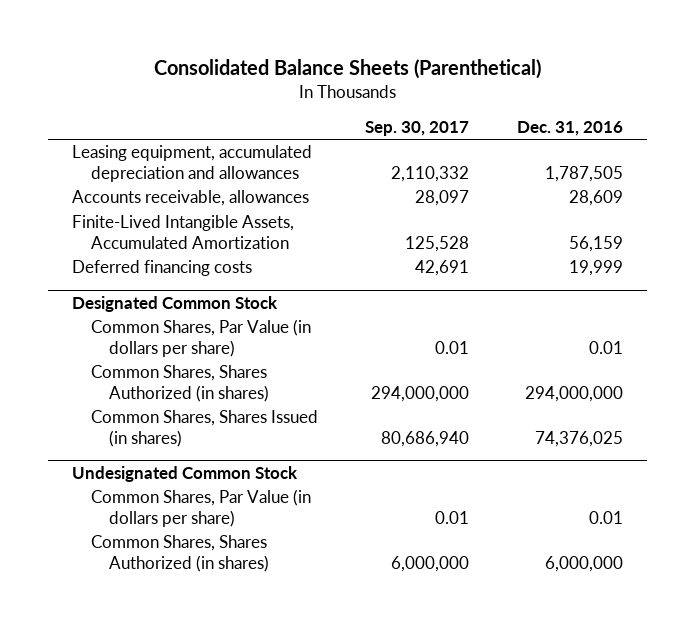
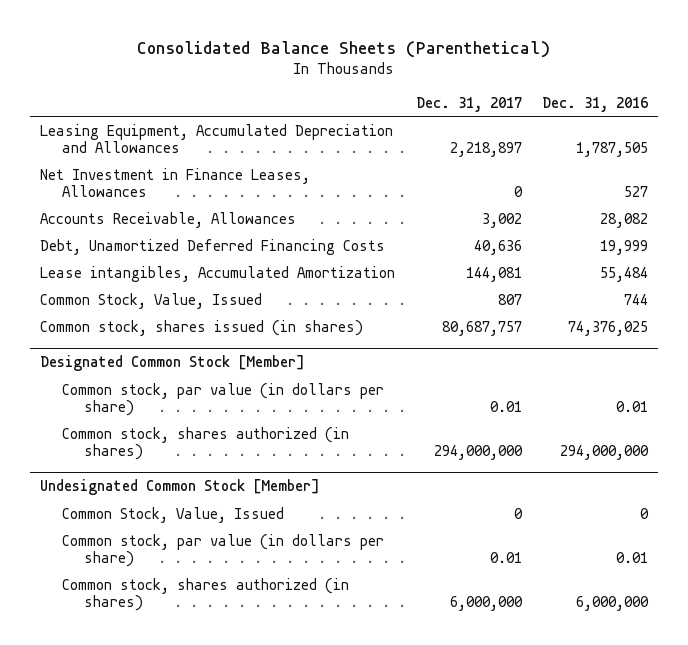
- | Sep. 30, 2017 | Dec. 31, 2016
+ | Dec. 31, 2017 | Dec. 31, 2016
- Leasing equipment, accumulated depreciation and allowances | 2,110,332 | 1,787,505
- Accounts receivable, allowances | 28,097 | 28,609
- Finite-Lived Intangible Assets, Accumulated Amortization | 125,528 | 56,159
- Deferred financing costs | 42,691 | 19,999
- Designated Common Stock
- Common Shares, Par Value (in dollars per share) | 0.01 | 0.01
- Common Shares, Shares Authorized (in shares) | 294,000,000 | 294,000,000
- Common Shares, Shares Issued (in shares) | 80,686,940 | 74,376,025
- Undesignated Common Stock
- Common Shares, Par Value (in dollars per share) | 0.01 | 0.01
- Common Shares, Shares Authorized (in shares) | 6,000,000 | 6,000,000
+ Leasing Equipment, Accumulated Depreciation and Allowances | 2,218,897 | 1,787,505
+ Net Investment in Finance Leases, Allowances | 0 | 527
+ Accounts Receivable, Allowances | 3,002 | 28,082
+ Debt, Unamortized Deferred Financing Costs | 40,636 | 19,999
+ Lease intangibles, Accumulated Amortization | 144,081 | 55,484
+ Common Stock, Value, Issued | 807 | 744
+ Common stock, shares issued (in shares) | 80,687,757 | 74,376,025
+ Designated Common Stock [Member]
+ Common stock, par value (in dollars per share) | 0.01 | 0.01
+ Common stock, shares authorized (in shares) | 294,000,000 | 294,000,000
+ Undesignated Common Stock [Member]
+ Common Stock, Value, Issued | 0 | 0
+ Common stock, par value (in dollars per share) | 0.01 | 0.01
+ Common stock, shares authorized (in shares) | 6,000,000 | 6,000,000

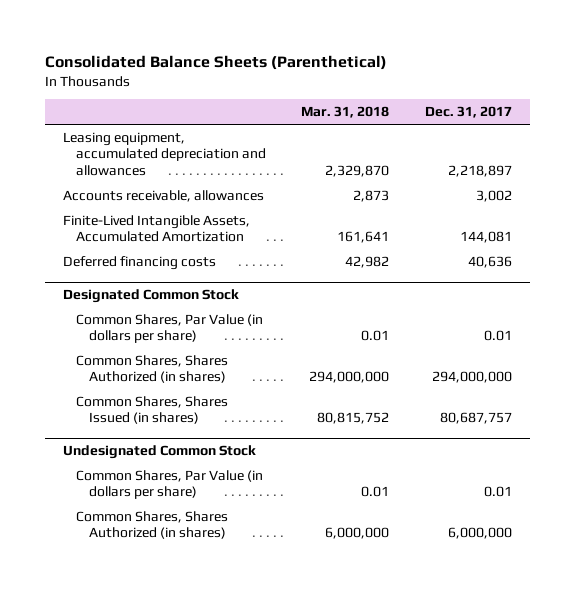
- | Dec. 31, 2017 | Dec. 31, 2016
+ | Mar. 31, 2018 | Dec. 31, 2017
- Leasing Equipment, Accumulated Depreciation and Allowances | 2,218,897 | 1,787,505
- Net Investment in Finance Leases, Allowances | 0 | 527
- Accounts Receivable, Allowances | 3,002 | 28,082
- Debt, Unamortized Deferred Financing Costs | 40,636 | 19,999
- Lease intangibles, Accumulated Amortization | 144,081 | 55,484
- Common Stock, Value, Issued | 807 | 744
- Common stock, shares issued (in shares) | 80,687,757 | 74,376,025
- Designated Common Stock [Member]
- Common stock, par value (in dollars per share) | 0.01 | 0.01
- Common stock, shares authorized (in shares) | 294,000,000 | 294,000,000
- Undesignated Common Stock [Member]
- Common Stock, Value, Issued | 0 | 0
- Common stock, par value (in dollars per share) | 0.01 | 0.01
- Common stock, shares authorized (in shares) | 6,000,000 | 6,000,000
+ Leasing equipment, accumulated depreciation and allowances | 2,329,870 | 2,218,897
+ Accounts receivable, allowances | 2,873 | 3,002
+ Finite-Lived Intangible Assets, Accumulated Amortization | 161,641 | 144,081
+ Deferred financing costs | 42,982 | 40,636
+ Designated Common Stock
+ Common Shares, Par Value (in dollars per share) | 0.01 | 0.01
+ Common Shares, Shares Authorized (in shares) | 294,000,000 | 294,000,000
+ Common Shares, Shares Issued (in shares) | 80,815,752 | 80,687,757
+ Undesignated Common Stock
+ Common Shares, Par Value (in dollars per share) | 0.01 | 0.01
+ Common Shares, Shares Authorized (in shares) | 6,000,000 | 6,000,000

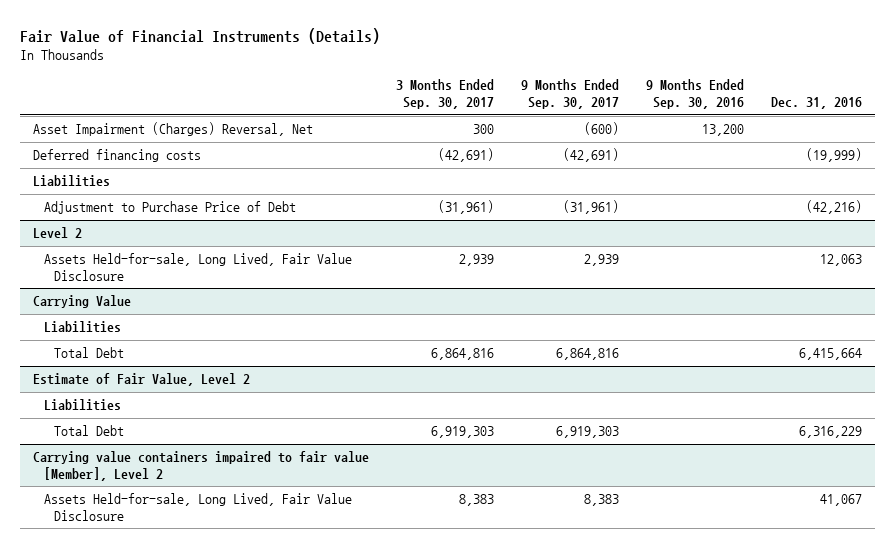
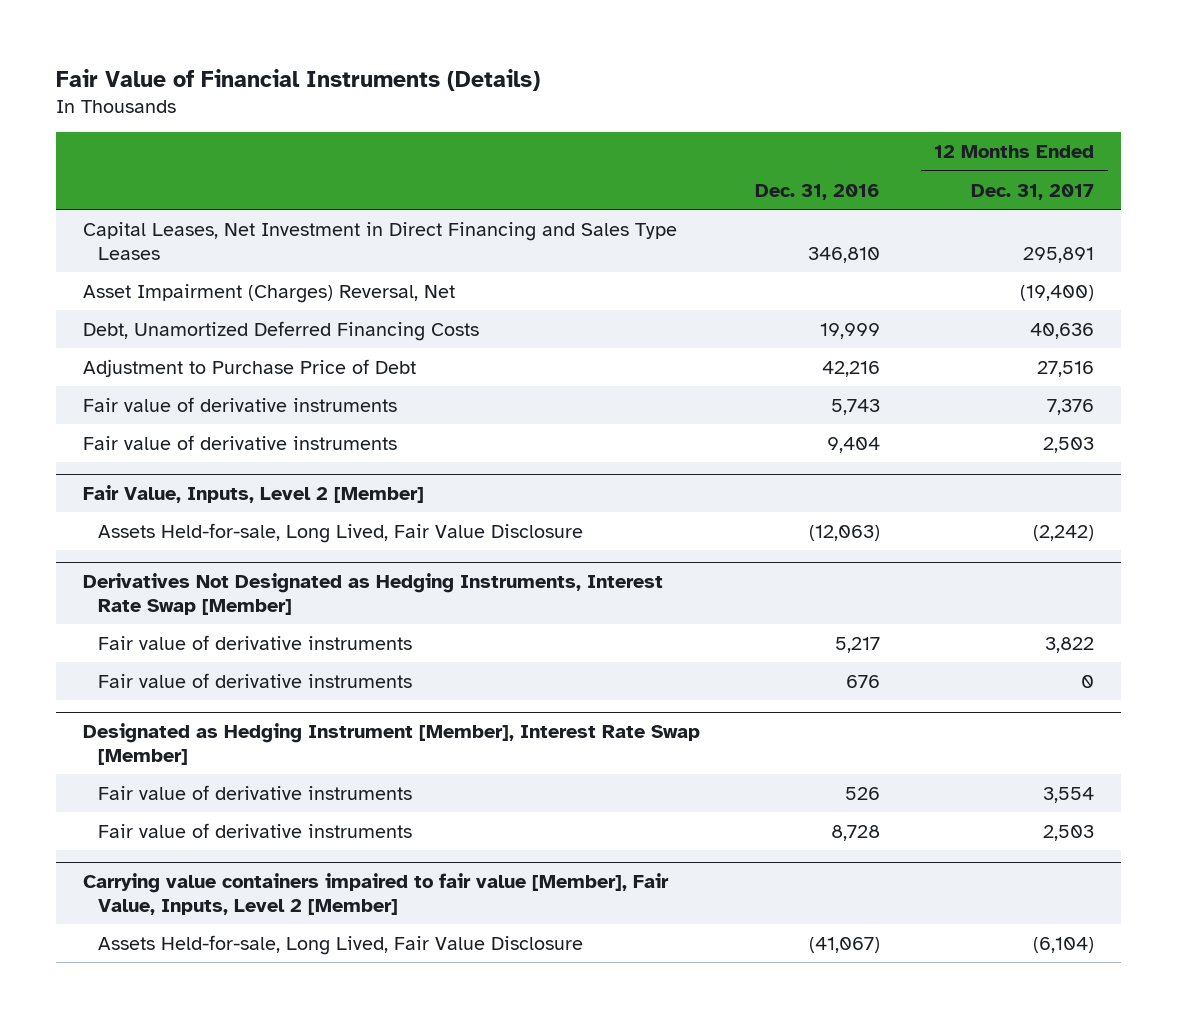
- | 3 Months Ended Sep. 30, 2017 | 9 Months Ended Sep. 30, 2017 | 9 Months Ended Sep. 30, 2016 | Dec. 31, 2016
+ | Dec. 31, 2016 | 12 Months Ended Dec. 31, 2017
+ Capital Leases, Net Investment in Direct Financing and Sales Type Leases | 346,810 | 295,891
- Deferred financing costs | (42,691) | (42,691) | | (19,999)
- Liabilities
- Adjustment to Purchase Price of Debt | (31,961) | (31,961) | | (42,216)
- Level 2
- Assets Held-for-sale, Long Lived, Fair Value Disclosure | 2,939 | 2,939 | | 12,063
- Carrying Value
- Liabilities
- Total Debt | 6,864,816 | 6,864,816 | | 6,415,664
- Estimate of Fair Value, Level 2
- Liabilities
- Total Debt | 6,919,303 | 6,919,303 | | 6,316,229
- Carrying value containers impaired to fair value [Member], Level 2
- Assets Held-for-sale, Long Lived, Fair Value Disclosure | 8,383 | 8,383 | | 41,067
+ Debt, Unamortized Deferred Financing Costs | 19,999 | 40,636
+ Adjustment to Purchase Price of Debt | 42,216 | 27,516
+ Fair value of derivative instruments | 5,743 | 7,376
+ Fair value of derivative instruments | 9,404 | 2,503
+ Fair Value, Inputs, Level 2 [Member]
+ Assets Held-for-sale, Long Lived, Fair Value Disclosure | (12,063) | (2,242)
+ Derivatives Not Designated as Hedging Instruments, Interest Rate Swap [Member]
+ Fair value of derivative instruments | 5,217 | 3,822
+ Fair value of derivative instruments | 676 | 0
+ Designated as Hedging Instrument [Member], Interest Rate Swap [Member]
+ Fair value of derivative instruments | 526 | 3,554
+ Fair value of derivative instruments | 8,728 | 2,503
+ Carrying value containers impaired to fair value [Member], Fair Value, Inputs, Level 2 [Member]
+ Assets Held-for-sale, Long Lived, Fair Value Disclosure | (41,067) | (6,104)

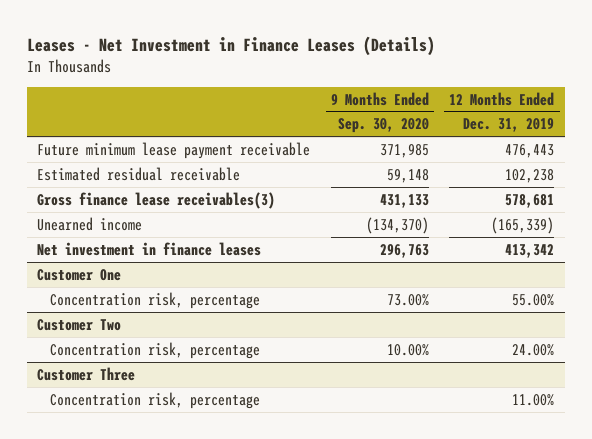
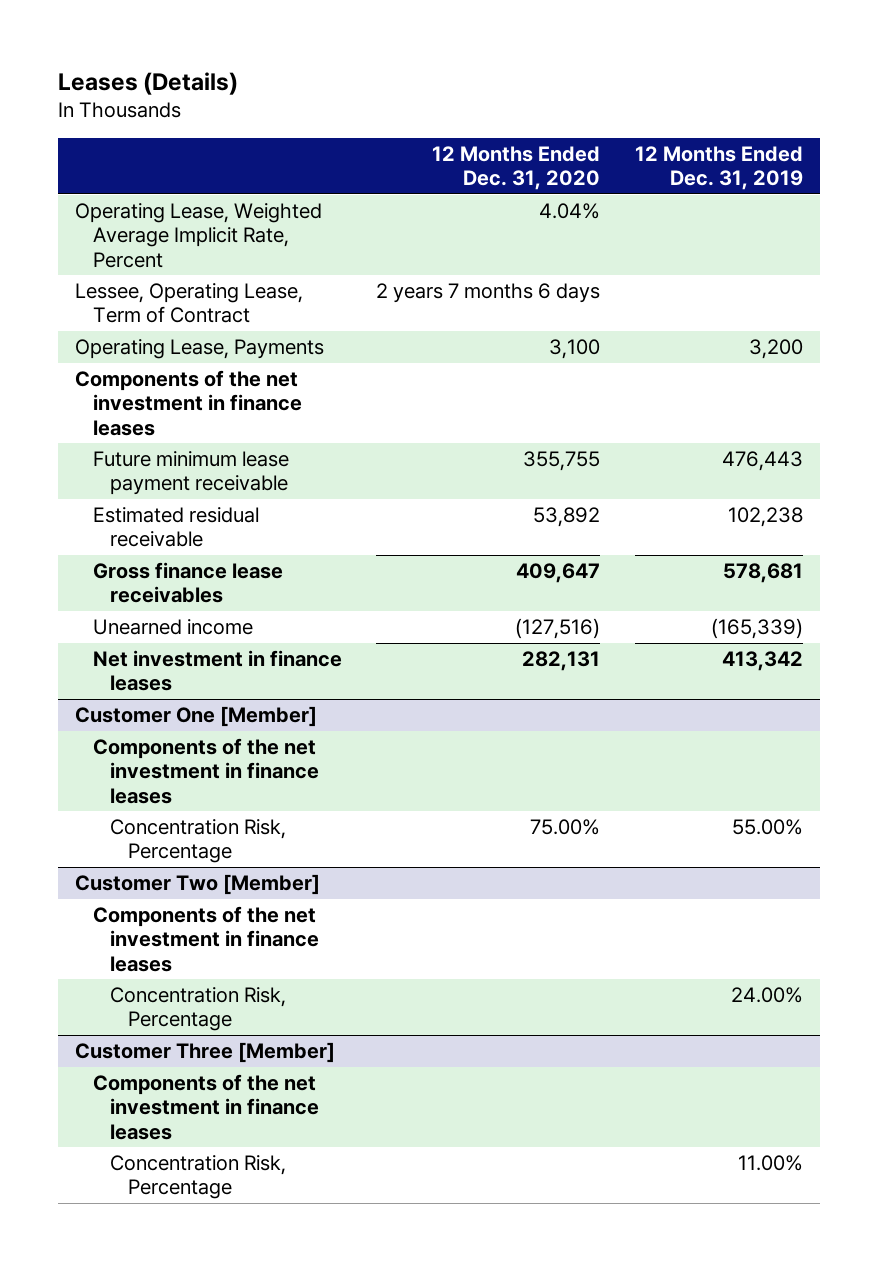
- Leases - Net Investment in Finance Leases (Details)
+ Leases (Details)
- | 9 Months Ended Sep. 30, 2020 | 12 Months Ended Dec. 31, 2019
+ | 12 Months Ended Dec. 31, 2020 | 12 Months Ended Dec. 31, 2019
+ Operating Lease, Weighted Average Implicit Rate, Percent | 4.04% |
+ Lessee, Operating Lease, Term of Contract | 2 years 7 months 6 days |
+ Operating Lease, Payments | 3,100 | 3,200
+ Components of the net investment in finance leases
- Gross finance lease receivables(3) | 431,133 | 578,681
+ Gross finance lease receivables | 409,647 | 578,681
- Customer One
- Concentration risk, percentage | 73.00% | 55.00%
- Customer Two
- Concentration risk, percentage | 10.00% | 24.00%
- Customer Three
- Concentration risk, percentage | | 11.00%
+ Customer One [Member]
+ Components of the net investment in finance leases
+ Concentration Risk, Percentage | 75.00% | 55.00%
+ Customer Two [Member]
+ Components of the net investment in finance leases
+ Concentration Risk, Percentage | | 24.00%
+ Customer Three [Member]
+ Components of the net investment in finance leases
+ Concentration Risk, Percentage | | 11.00%

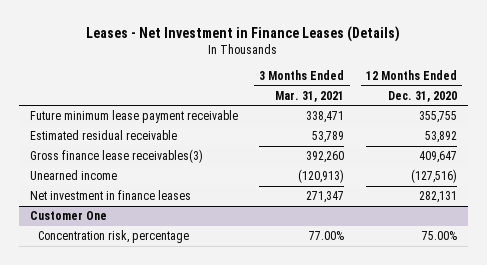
- Leases (Details)
+ Leases - Net Investment in Finance Leases (Details)
- | 12 Months Ended Dec. 31, 2020 | 12 Months Ended Dec. 31, 2019
+ | 3 Months Ended Mar. 31, 2021 | 12 Months Ended Dec. 31, 2020
- Operating Lease, Weighted Average Implicit Rate, Percent | 4.04% |
- Lessee, Operating Lease, Term of Contract | 2 years 7 months 6 days |
- Operating Lease, Payments | 3,100 | 3,200
- Components of the net investment in finance leases
- Gross finance lease receivables | 409,647 | 578,681
+ Gross finance lease receivables(3) | 392,260 | 409,647
- Customer One [Member]
- Components of the net investment in finance leases
- Concentration Risk, Percentage | 75.00% | 55.00%
- Customer Two [Member]
- Components of the net investment in finance leases
- Concentration Risk, Percentage | | 24.00%
- Customer Three [Member]
- Components of the net investment in finance leases
- Concentration Risk, Percentage | | 11.00%
+ Customer One
+ Concentration risk, percentage | 77.00% | 75.00%

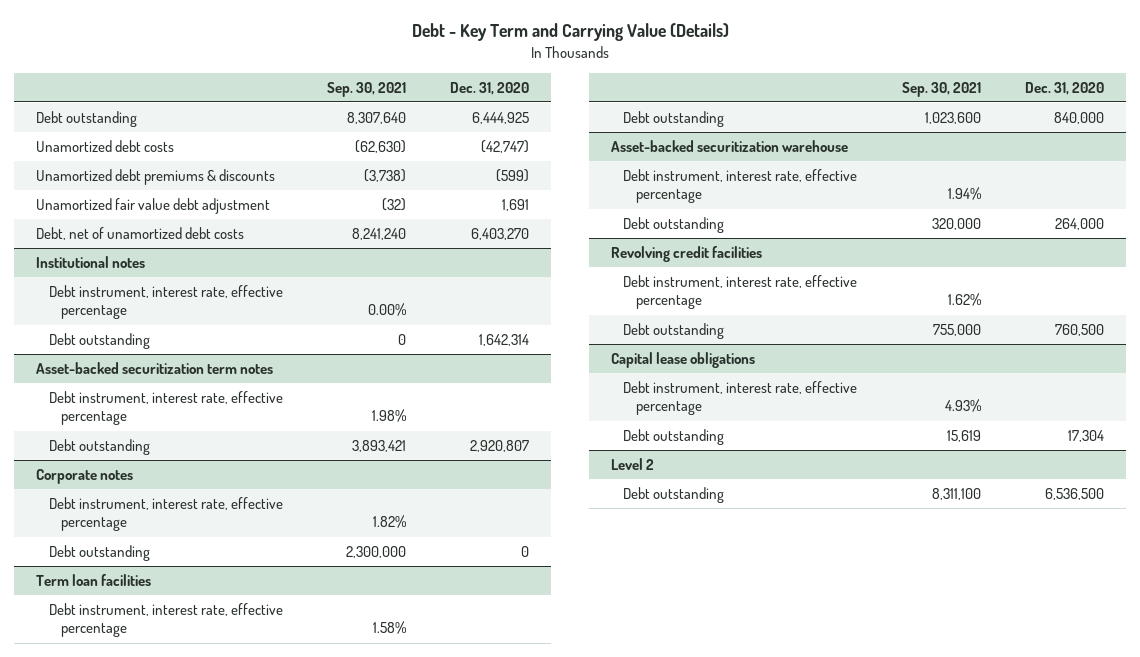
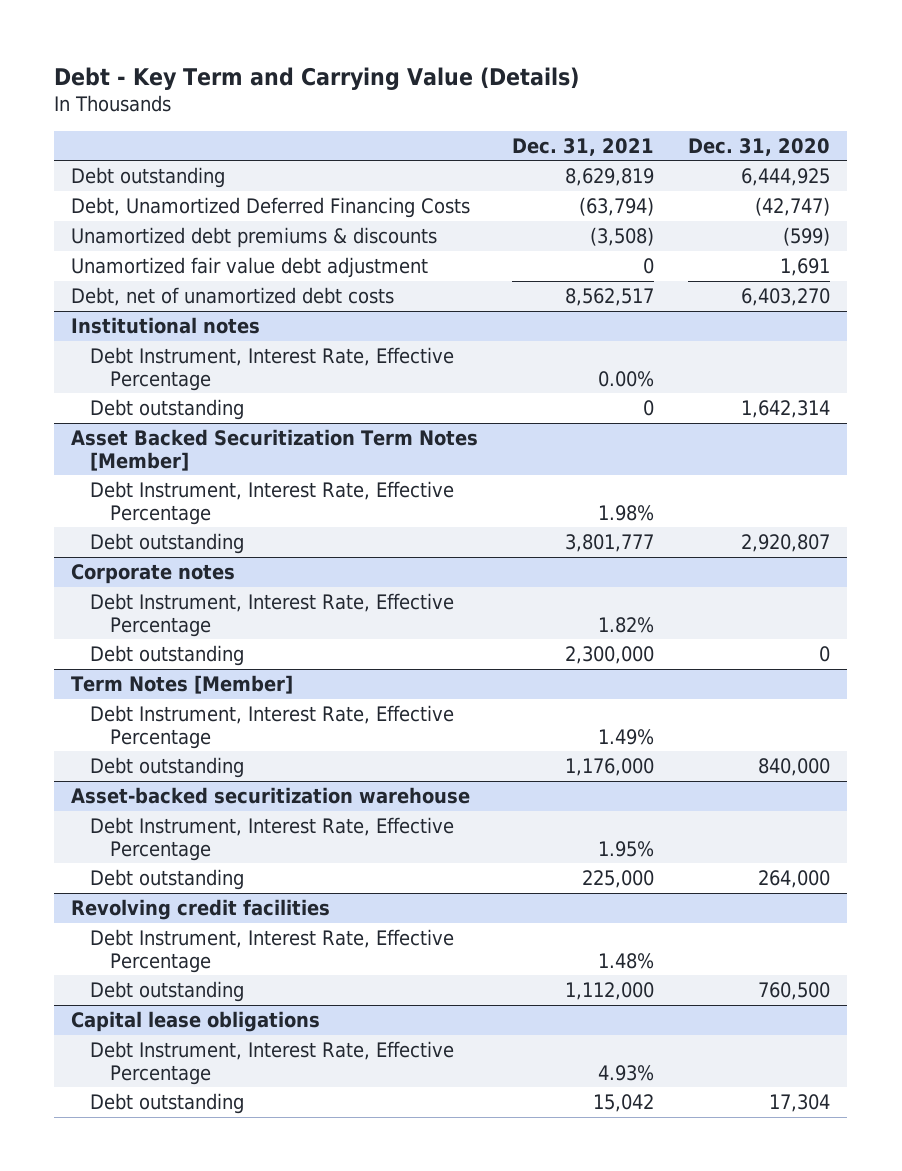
- | Sep. 30, 2021 | Dec. 31, 2020
+ | Dec. 31, 2021 | Dec. 31, 2020
- Unamortized debt costs | (62,630) | (42,747)
+ Debt, Unamortized Deferred Financing Costs | (63,794) | (42,747)
@ Institutional notes
- Debt instrument, interest rate, effective percentage | 0.00% |
+ Debt Instrument, Interest Rate, Effective Percentage | 0.00% |
- Asset-backed securitization term notes
- Debt instrument, interest rate, effective percentage | 1.98% |
+ Asset Backed Securitization Term Notes [Member]
+ Debt Instrument, Interest Rate, Effective Percentage | 1.98% |
@ Corporate notes
- Debt instrument, interest rate, effective percentage | 1.82% |
+ Debt Instrument, Interest Rate, Effective Percentage | 1.82% |
- Term loan facilities
- Debt instrument, interest rate, effective percentage | 1.58% |
+ Term Notes [Member]
+ Debt Instrument, Interest Rate, Effective Percentage | 1.49% |
@ Asset-backed securitization warehouse
- Debt instrument, interest rate, effective percentage | 1.94% |
+ Debt Instrument, Interest Rate, Effective Percentage | 1.95% |
@ Revolving credit facilities
- Debt instrument, interest rate, effective percentage | 1.62% |
+ Debt Instrument, Interest Rate, Effective Percentage | 1.48% |
@ Capital lease obligations
- Debt instrument, interest rate, effective percentage | 4.93% |
+ Debt Instrument, Interest Rate, Effective Percentage | 4.93% |
- Level 2
- Debt outstanding | 8,311,100 | 6,536,500

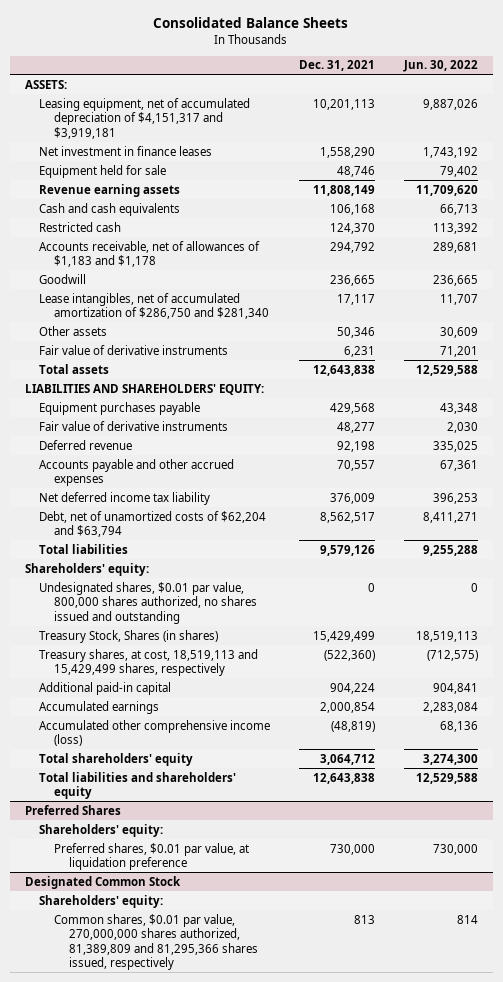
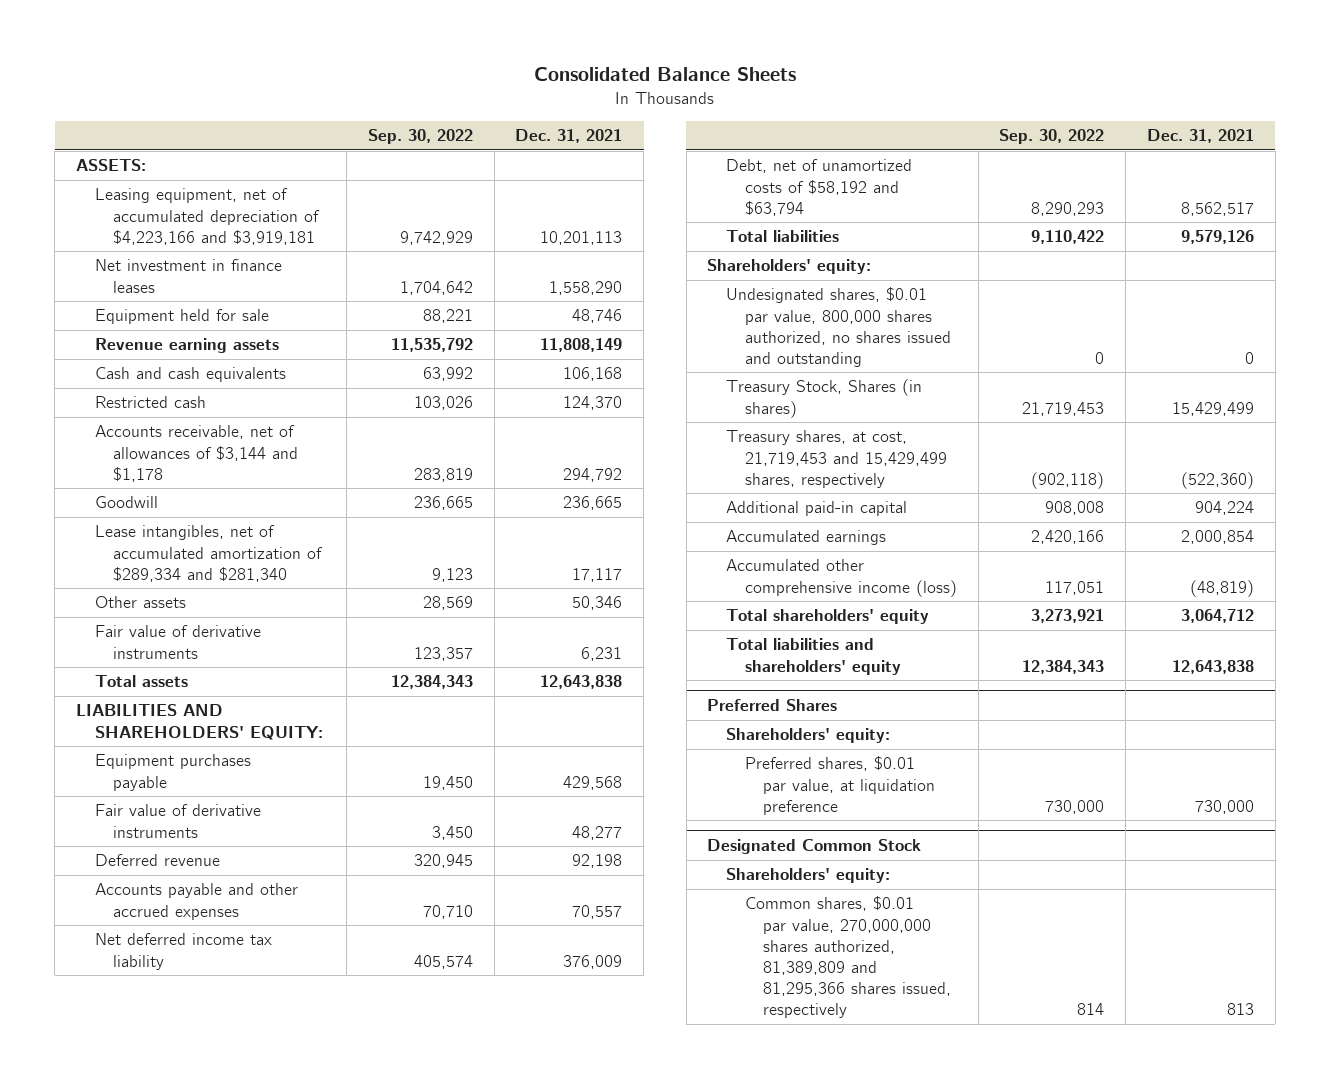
- | Dec. 31, 2021 | Jun. 30, 2022
+ | Sep. 30, 2022 | Dec. 31, 2021
- Leasing equipment, net of accumulated depreciation of $4,151,317 and $3,919,181 | 10,201,113 | 9,887,026
+ Leasing equipment, net of accumulated depreciation of $4,223,166 and $3,919,181 | 9,742,929 | 10,201,113
- Accounts receivable, net of allowances of $1,183 and $1,178 | 294,792 | 289,681
+ Accounts receivable, net of allowances of $3,144 and $1,178 | 283,819 | 294,792
- Lease intangibles, net of accumulated amortization of $286,750 and $281,340 | 17,117 | 11,707
+ Lease intangibles, net of accumulated amortization of $289,334 and $281,340 | 9,123 | 17,117
- Debt, net of unamortized costs of $62,204 and $63,794 | 8,562,517 | 8,411,271
+ Debt, net of unamortized costs of $58,192 and $63,794 | 8,290,293 | 8,562,517
- Treasury shares, at cost, 18,519,113 and 15,429,499 shares, respectively | (522,360) | (712,575)
+ Treasury shares, at cost, 21,719,453 and 15,429,499 shares, respectively | (902,118) | (522,360)

